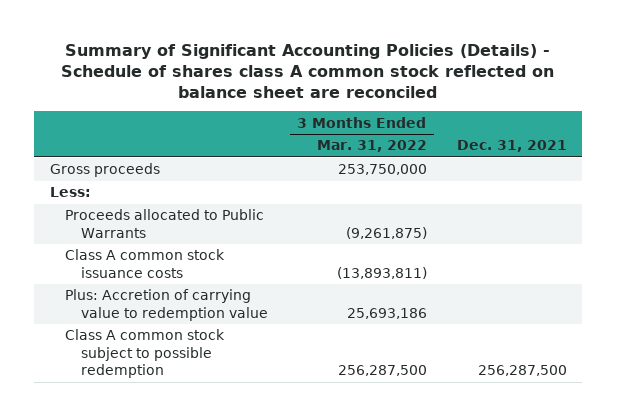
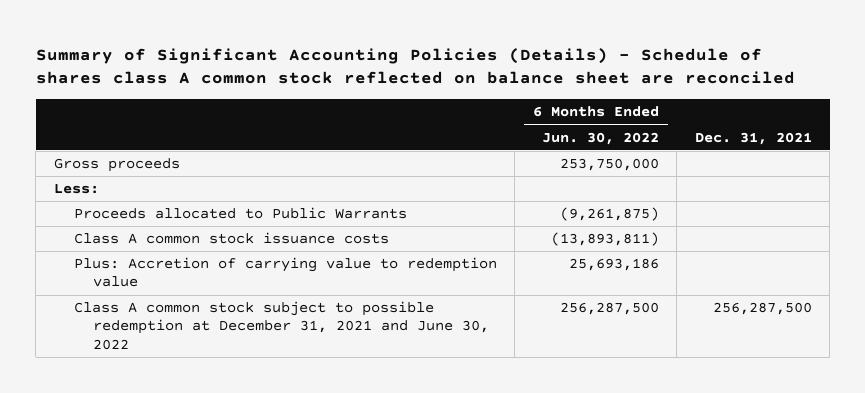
- | 3 Months Ended Mar. 31, 2022 | Dec. 31, 2021
+ | 6 Months Ended Jun. 30, 2022 | Dec. 31, 2021
- Class A common stock subject to possible redemption | 256,287,500 | 256,287,500
+ Class A common stock subject to possible redemption at December 31, 2021 and June 30, 2022 | 256,287,500 | 256,287,500

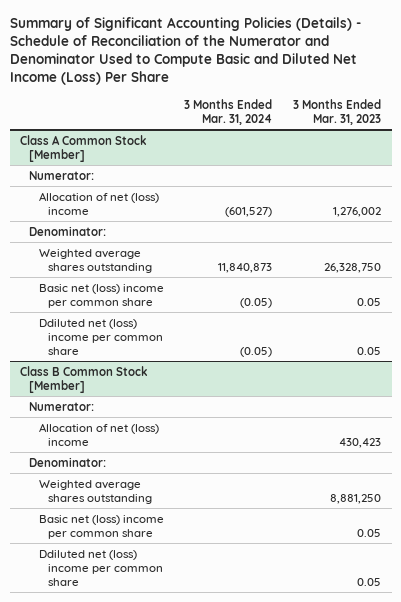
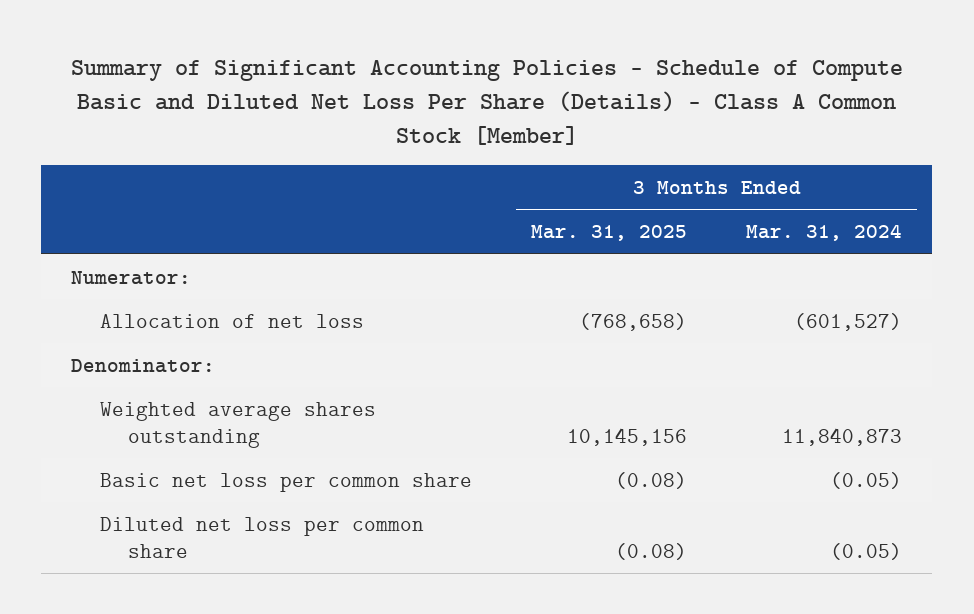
- Summary of Significant Accounting Policies (Details) - Schedule of Reconciliation of the Numerator and Denominator Used to Compute Basic and Diluted Net Income (Loss) Per Share
+ Summary of Significant Accounting Policies - Schedule of Compute Basic and Diluted Net Loss Per Share (Details) - Class A Common Stock [Member]
- | 3 Months Ended Mar. 31, 2024 | 3 Months Ended Mar. 31, 2023
+ | 3 Months Ended Mar. 31, 2025 | 3 Months Ended Mar. 31, 2024
- Class A Common Stock [Member]
- Allocation of net (loss) income | (601,527) | 1,276,002
+ Allocation of net loss | (768,658) | (601,527)
- Basic net (loss) income per common share | (0.05) | 0.05
- Ddiluted net (loss) income per common share | (0.05) | 0.05
- Class B Common Stock [Member]
- Numerator:
- Allocation of net (loss) income | | 430,423
- Denominator:
- Weighted average shares outstanding | | 8,881,250
- Basic net (loss) income per common share | | 0.05
- Ddiluted net (loss) income per common share | | 0.05
+ Basic net loss per common share | (0.08) | (0.05)
+ Diluted net loss per common share | (0.08) | (0.05)

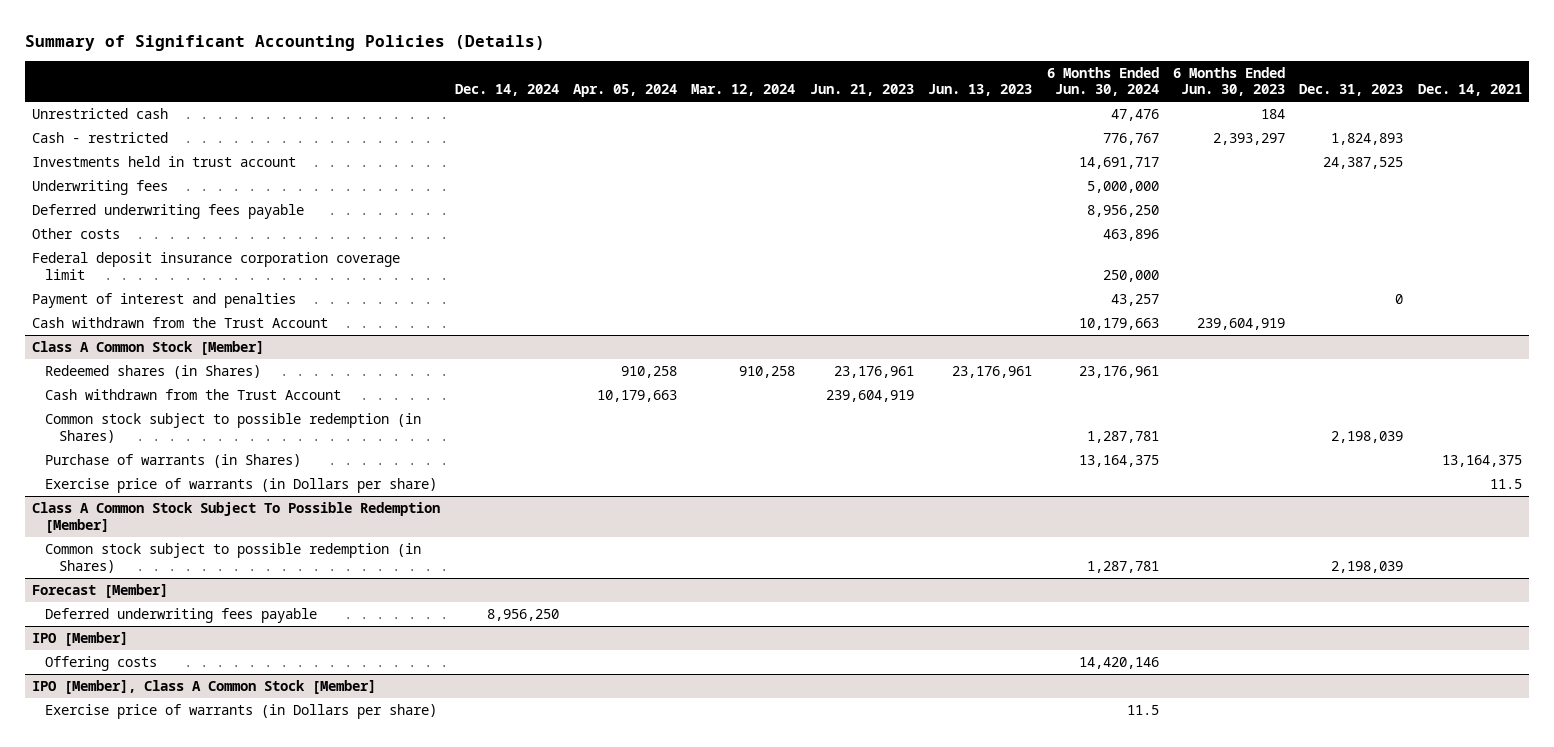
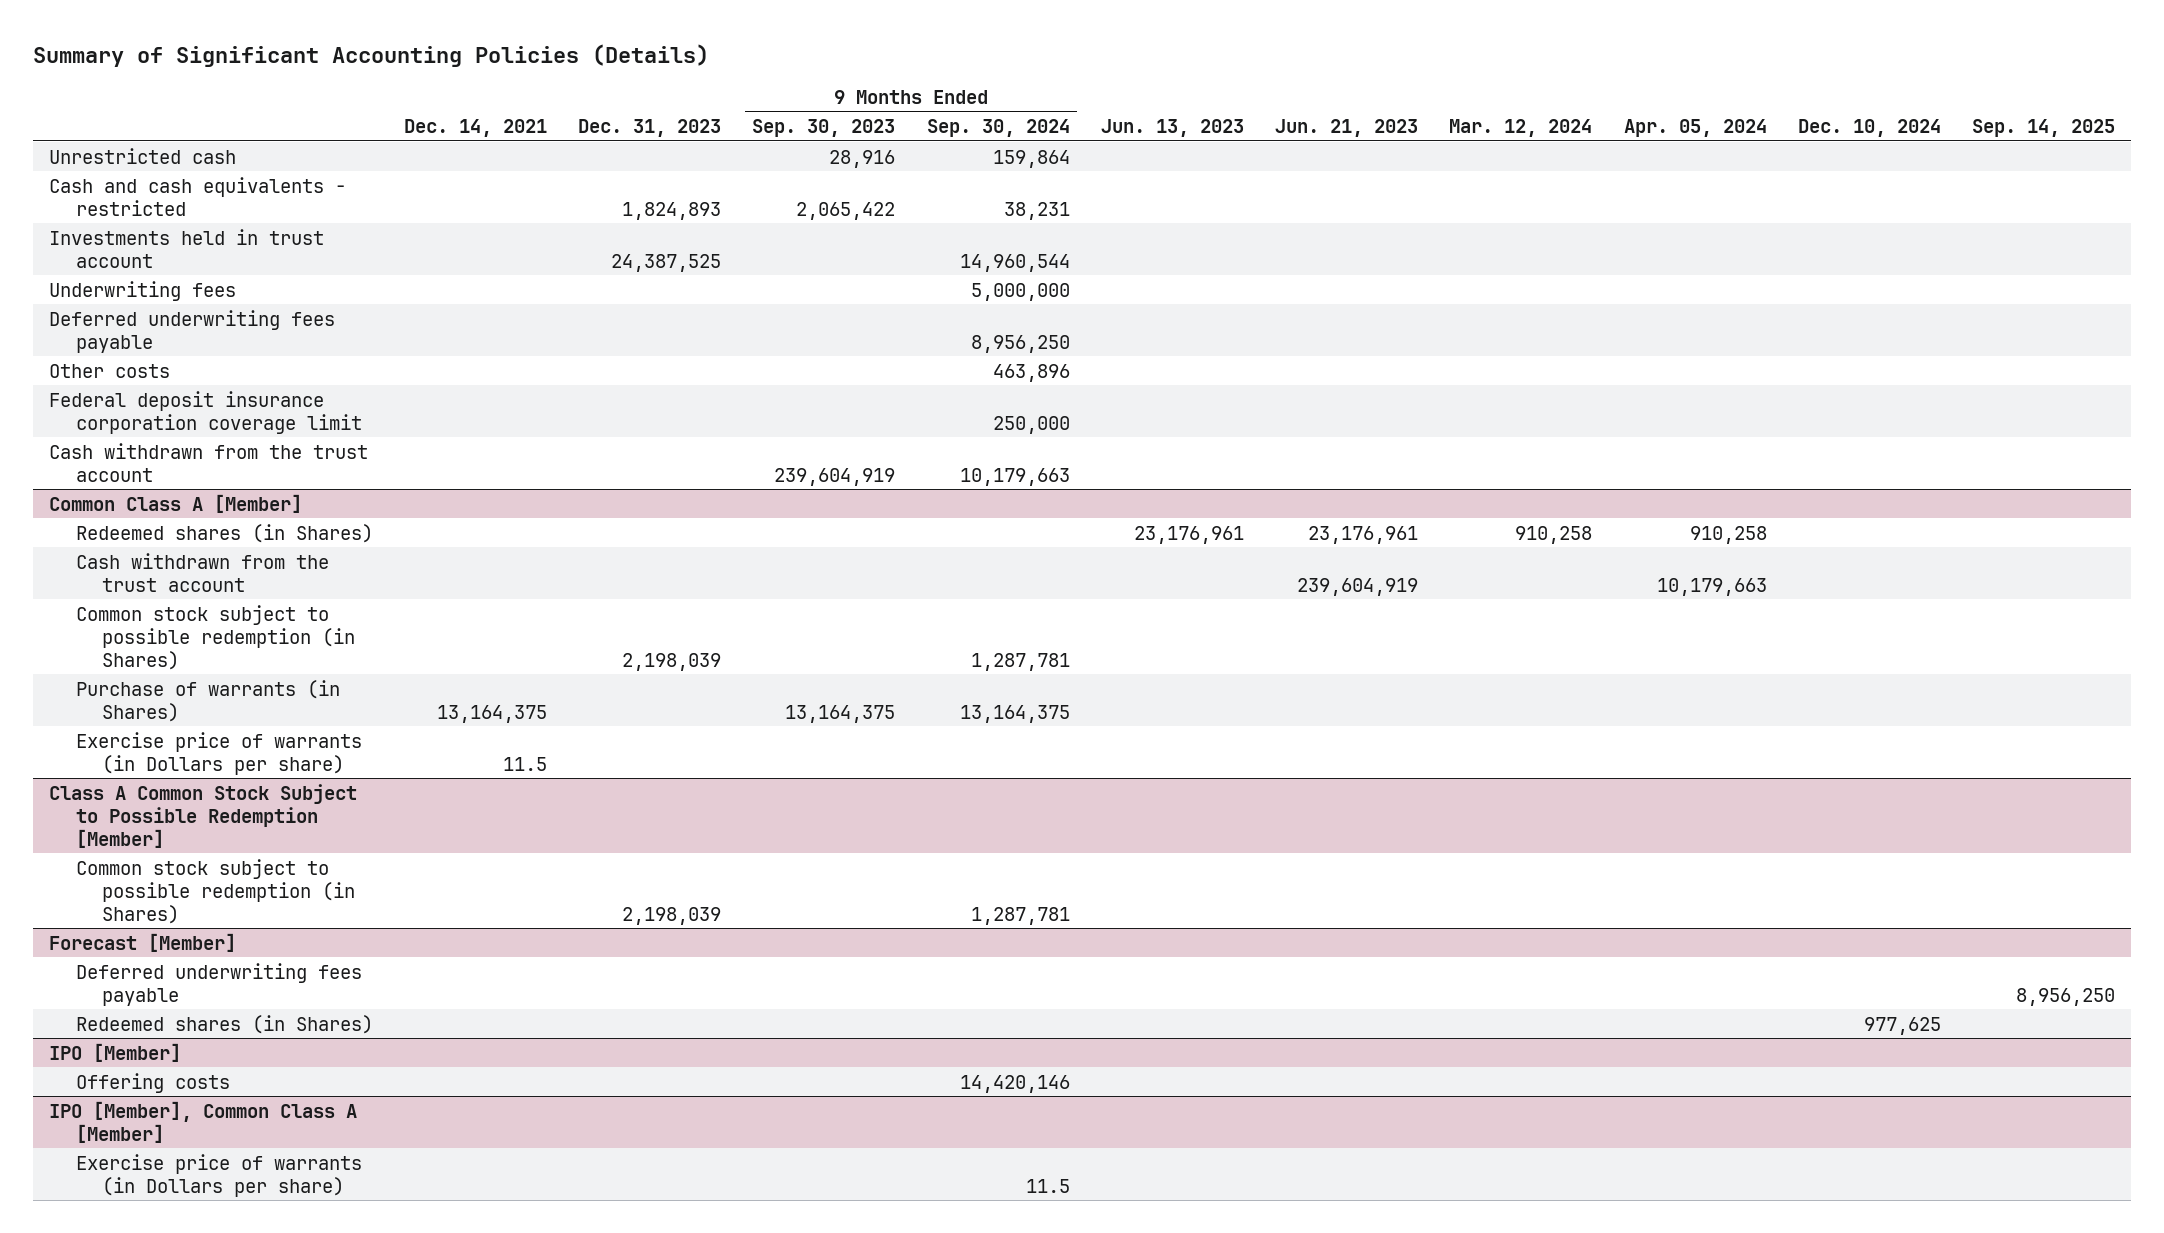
- | Dec. 14, 2024 | Apr. 05, 2024 | Mar. 12, 2024 | Jun. 21, 2023 | Jun. 13, 2023 | 6 Months Ended Jun. 30, 2024 | 6 Months Ended Jun. 30, 2023 | Dec. 31, 2023 | Dec. 14, 2021
+ | Dec. 14, 2021 | Dec. 31, 2023 | 9 Months Ended Sep. 30, 2023 | 9 Months Ended Sep. 30, 2024 | Jun. 13, 2023 | Jun. 21, 2023 | Mar. 12, 2024 | Apr. 05, 2024 | Dec. 10, 2024 | Sep. 14, 2025
- Cash - restricted | | | | | | 776,767 | 2,393,297 | 1,824,893 |
+ Cash and cash equivalents - restricted | | 1,824,893 | 2,065,422 | 38,231 | | | | | |
- Payment of interest and penalties | | | | | | 43,257 | | 0 |
- Cash withdrawn from the Trust Account | | | | | | 10,179,663 | 239,604,919 | |
- Class A Common Stock [Member]
+ Cash withdrawn from the trust account | | | 239,604,919 | 10,179,663 | | | | | |
+ Common Class A [Member]
- Cash withdrawn from the Trust Account | | 10,179,663 | | 239,604,919 | | | | |
+ Cash withdrawn from the trust account | | | | | | 239,604,919 | | 10,179,663 | |
- Class A Common Stock Subject To Possible Redemption [Member]
+ Class A Common Stock Subject to Possible Redemption [Member]
@ Forecast [Member]
+ Redeemed shares (in Shares) | | | | | | | | | 977,625 |
- IPO [Member], Class A Common Stock [Member]
+ IPO [Member], Common Class A [Member]

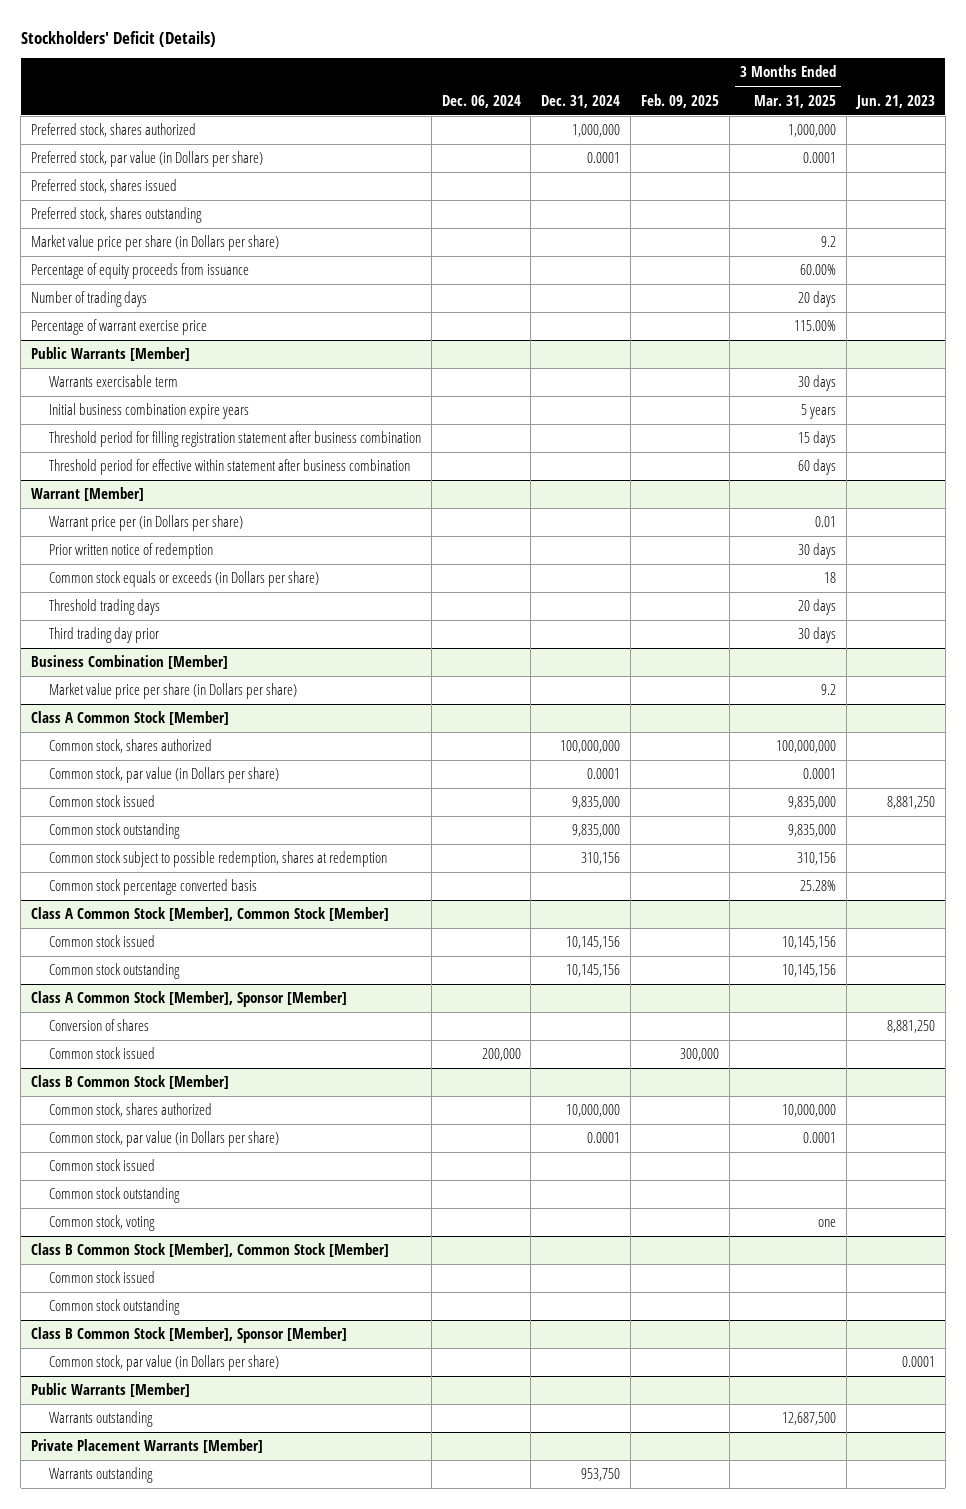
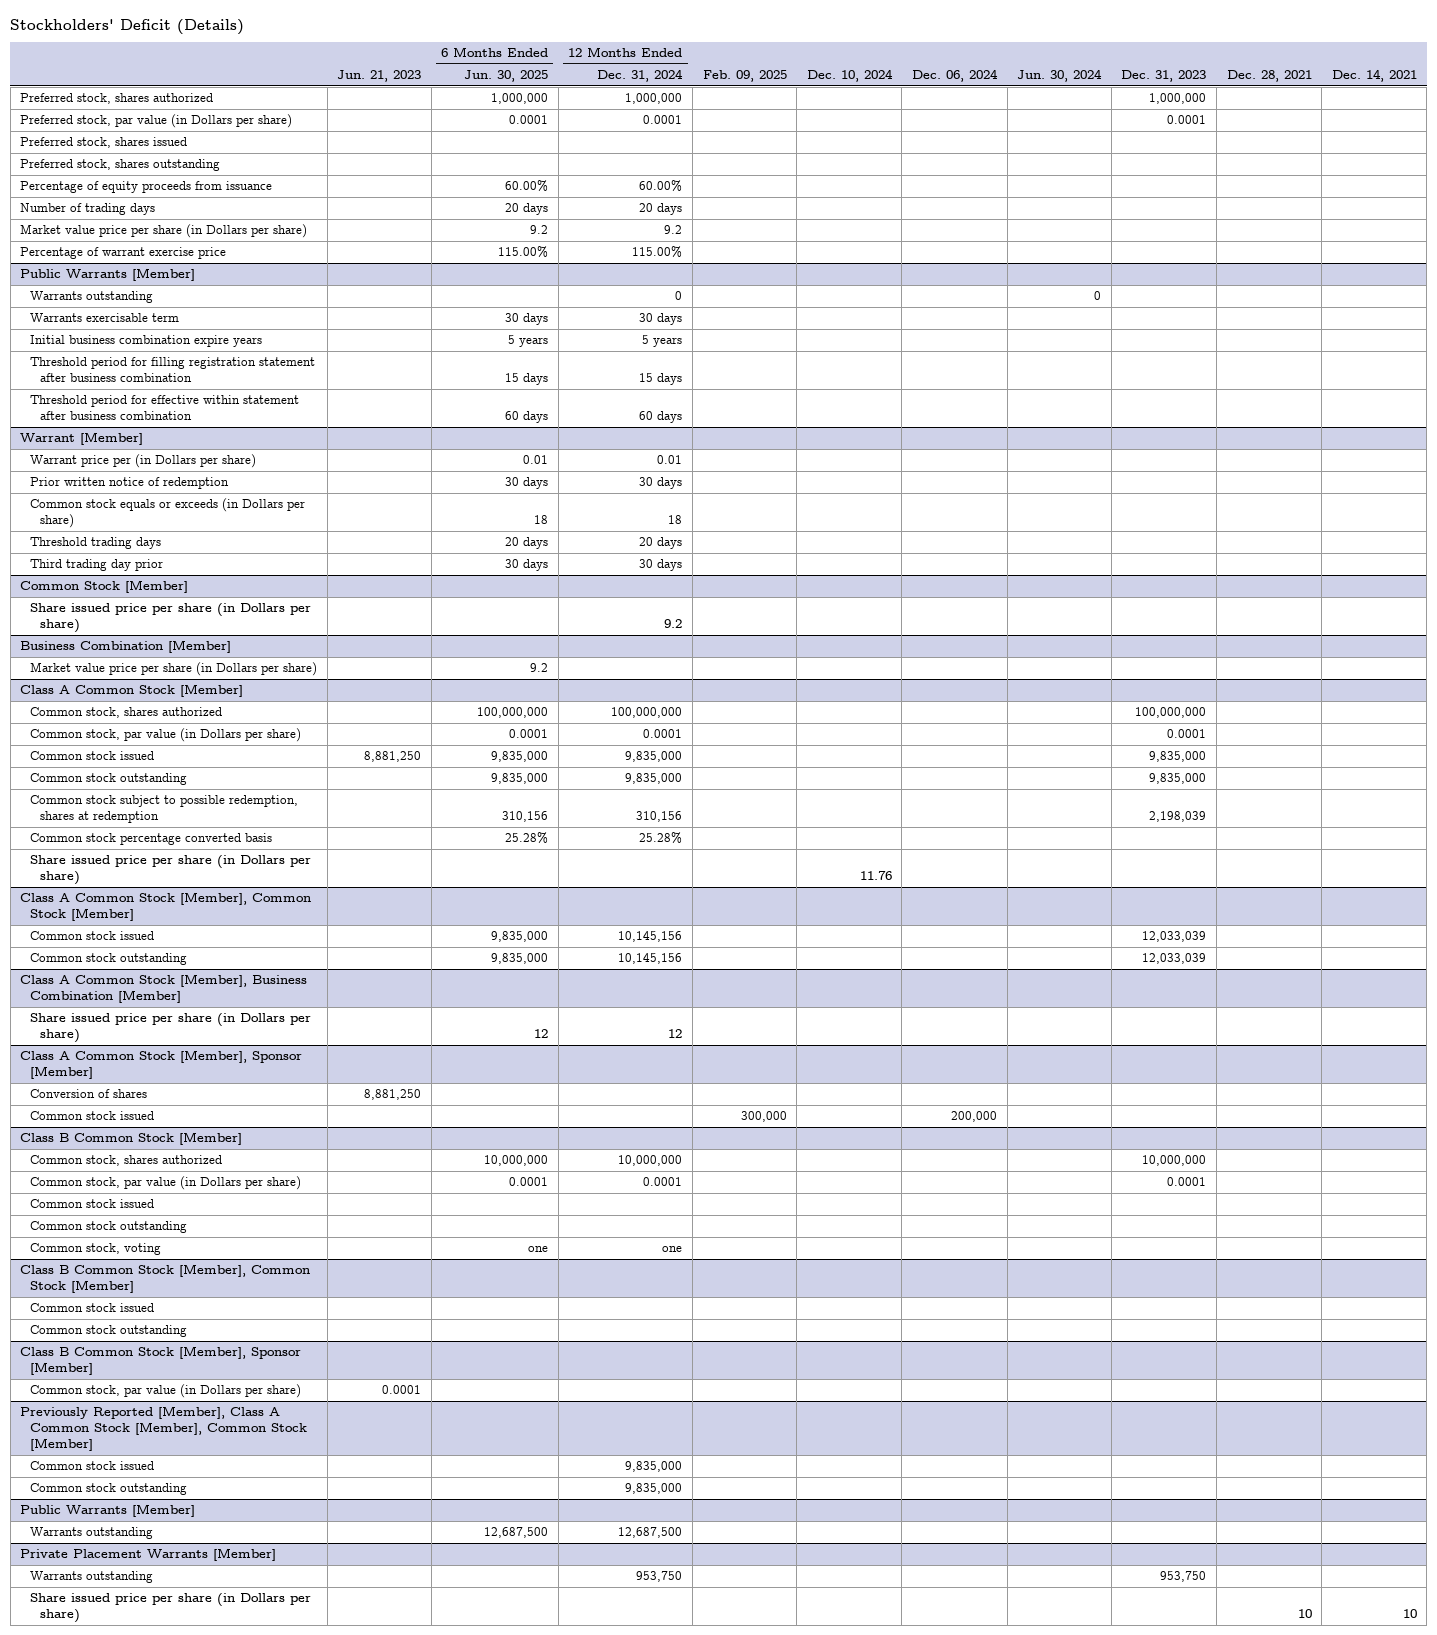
- | Dec. 06, 2024 | Dec. 31, 2024 | Feb. 09, 2025 | 3 Months Ended Mar. 31, 2025 | Jun. 21, 2023
+ | Jun. 21, 2023 | 6 Months Ended Jun. 30, 2025 | 12 Months Ended Dec. 31, 2024 | Feb. 09, 2025 | Dec. 10, 2024 | Dec. 06, 2024 | Jun. 30, 2024 | Dec. 31, 2023 | Dec. 28, 2021 | Dec. 14, 2021
moved down: Market value price per share (in Dollars per share) | | 9.2 | 9.2 | | | | | | |
@ Public Warrants [Member]
+ Warrants outstanding | | | 0 | | | | 0 | | |
+ Common Stock [Member]
+ Share issued price per share (in Dollars per share) | | | 9.2 | | | | | | |
@ Class A Common Stock [Member]
+ Share issued price per share (in Dollars per share) | | | | | 11.76 | | | | |
+ Class A Common Stock [Member], Business Combination [Member]
+ Share issued price per share (in Dollars per share) | | 12 | 12 | | | | | | |
+ Previously Reported [Member], Class A Common Stock [Member], Common Stock [Member]
+ Common stock issued | | | 9,835,000 | | | | | | |
+ Common stock outstanding | | | 9,835,000 | | | | | | |
@ Private Placement Warrants [Member]
+ Share issued price per share (in Dollars per share) | | | | | | | | | 10 | 10

